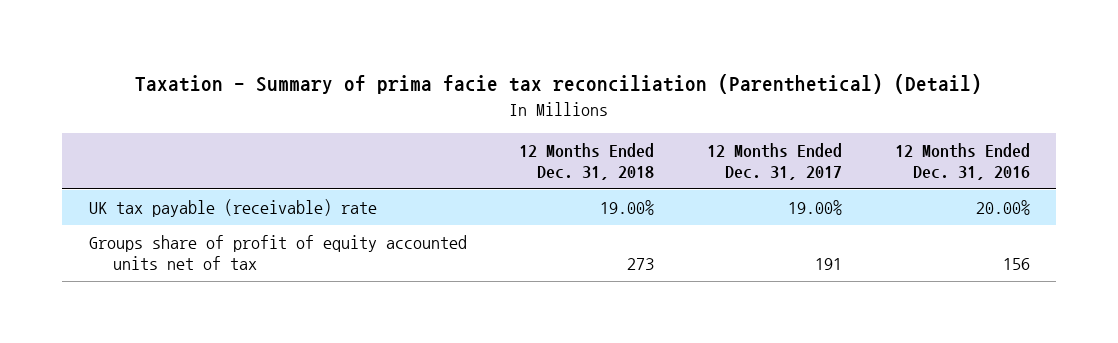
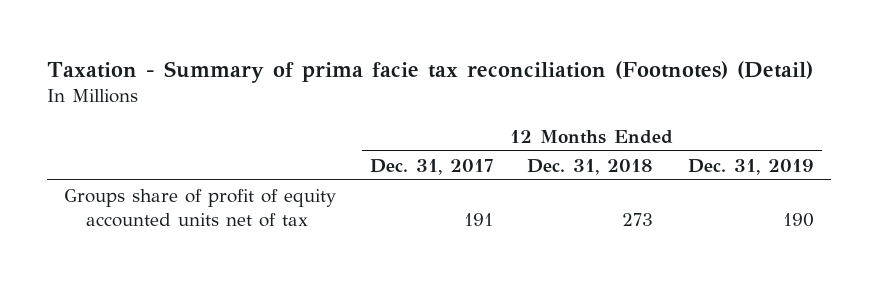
- Taxation - Summary of prima facie tax reconciliation (Parenthetical) (Detail)
+ Taxation - Summary of prima facie tax reconciliation (Footnotes) (Detail)
- | 12 Months Ended Dec. 31, 2018 | 12 Months Ended Dec. 31, 2017 | 12 Months Ended Dec. 31, 2016
+ | 12 Months Ended Dec. 31, 2017 | 12 Months Ended Dec. 31, 2018 | 12 Months Ended Dec. 31, 2019
- UK tax payable (receivable) rate | 19.00% | 19.00% | 20.00%

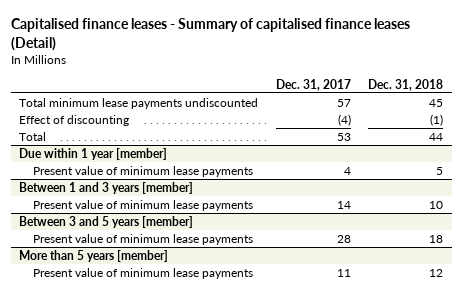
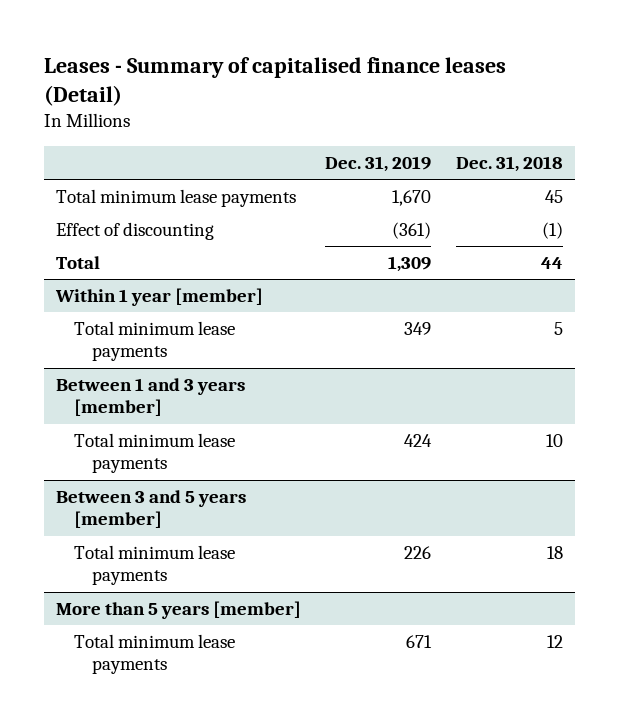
- Capitalised finance leases - Summary of capitalised finance leases (Detail)
+ Leases - Summary of capitalised finance leases (Detail)
- | Dec. 31, 2017 | Dec. 31, 2018
+ | Dec. 31, 2019 | Dec. 31, 2018
- Total minimum lease payments undiscounted | 57 | 45
+ Total minimum lease payments | 1,670 | 45
- Due within 1 year [member]
- Present value of minimum lease payments | 4 | 5
+ Within 1 year [member]
+ Total minimum lease payments | 349 | 5
@ Between 1 and 3 years [member]
- Present value of minimum lease payments | 14 | 10
+ Total minimum lease payments | 424 | 10
@ Between 3 and 5 years [member]
- Present value of minimum lease payments | 28 | 18
+ Total minimum lease payments | 226 | 18
@ More than 5 years [member]
- Present value of minimum lease payments | 11 | 12
+ Total minimum lease payments | 671 | 12

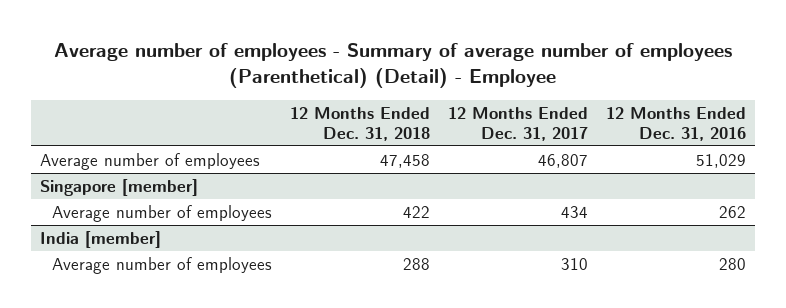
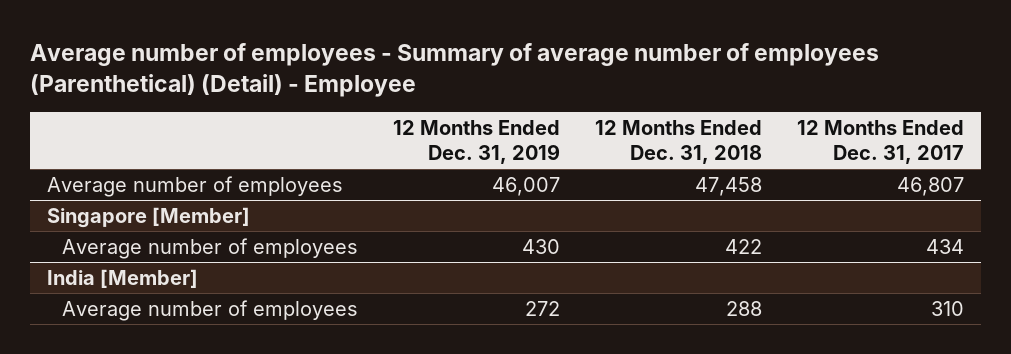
- | 12 Months Ended Dec. 31, 2018 | 12 Months Ended Dec. 31, 2017 | 12 Months Ended Dec. 31, 2016
+ | 12 Months Ended Dec. 31, 2019 | 12 Months Ended Dec. 31, 2018 | 12 Months Ended Dec. 31, 2017
- Singapore [member]
+ Singapore [Member]
- India [member]
+ India [Member]

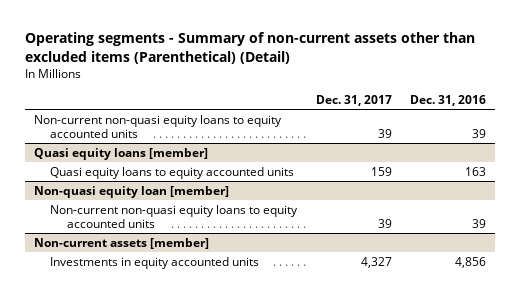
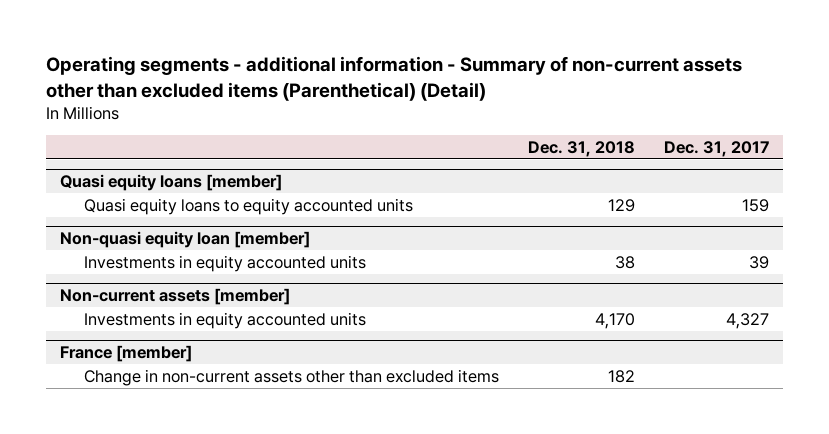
- Operating segments - Summary of non-current assets other than excluded items (Parenthetical) (Detail)
+ Operating segments - additional information - Summary of non-current assets other than excluded items (Parenthetical) (Detail)
- | Dec. 31, 2017 | Dec. 31, 2016
+ | Dec. 31, 2018 | Dec. 31, 2017
- Non-current non-quasi equity loans to equity accounted units | 39 | 39
@ Non-quasi equity loan [member]
- Non-current non-quasi equity loans to equity accounted units | 39 | 39
+ Investments in equity accounted units | 38 | 39
+ France [member]
+ Change in non-current assets other than excluded items | 182 |

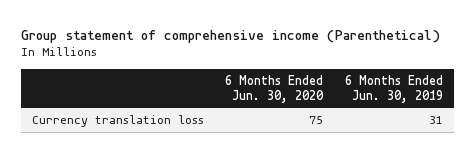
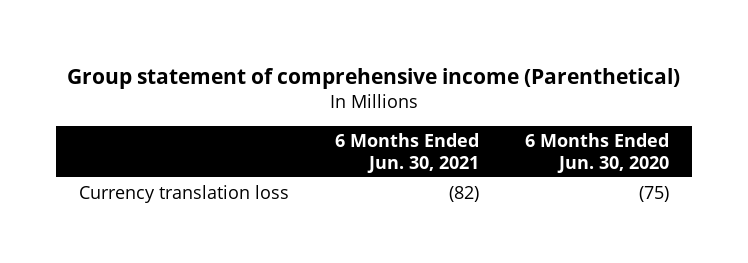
- | 6 Months Ended Jun. 30, 2020 | 6 Months Ended Jun. 30, 2019
+ | 6 Months Ended Jun. 30, 2021 | 6 Months Ended Jun. 30, 2020
- Currency translation loss | 75 | 31
+ Currency translation loss | (82) | (75)

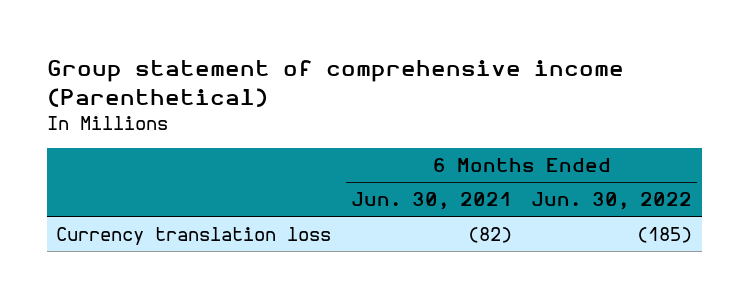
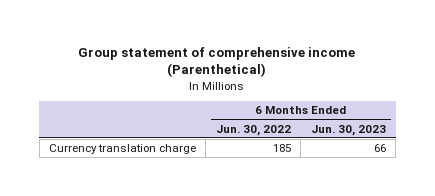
- | 6 Months Ended Jun. 30, 2021 | 6 Months Ended Jun. 30, 2022
+ | 6 Months Ended Jun. 30, 2022 | 6 Months Ended Jun. 30, 2023
- Currency translation loss | (82) | (185)
+ Currency translation charge | 185 | 66

